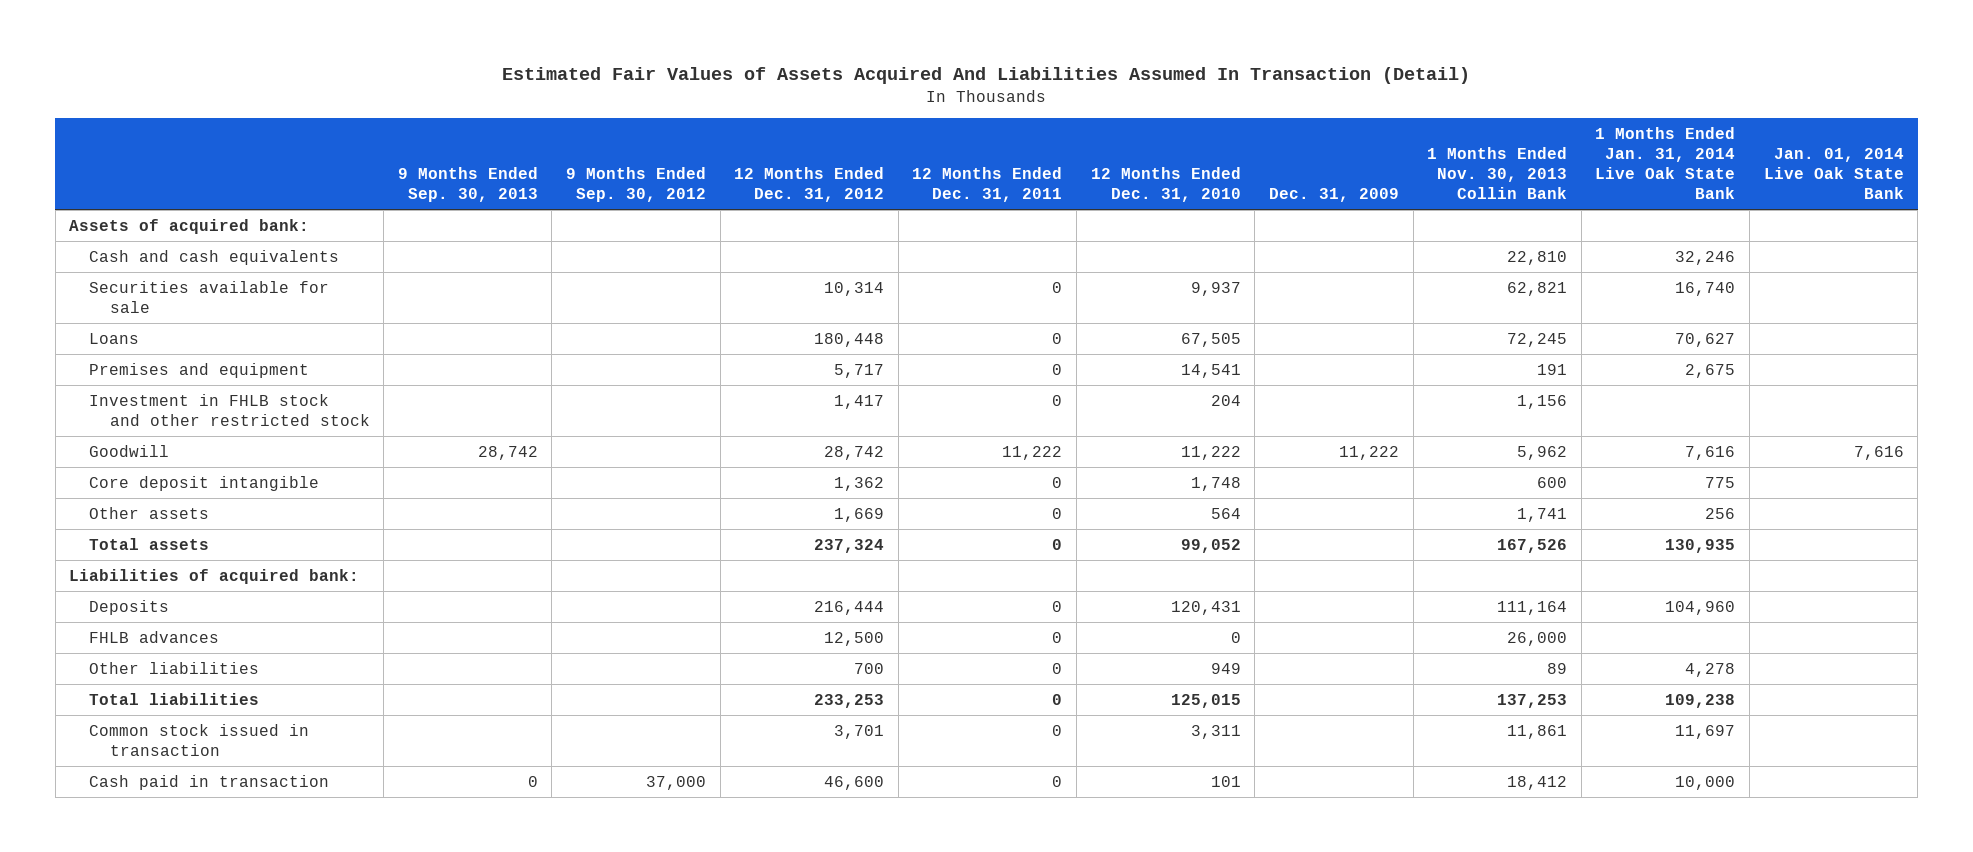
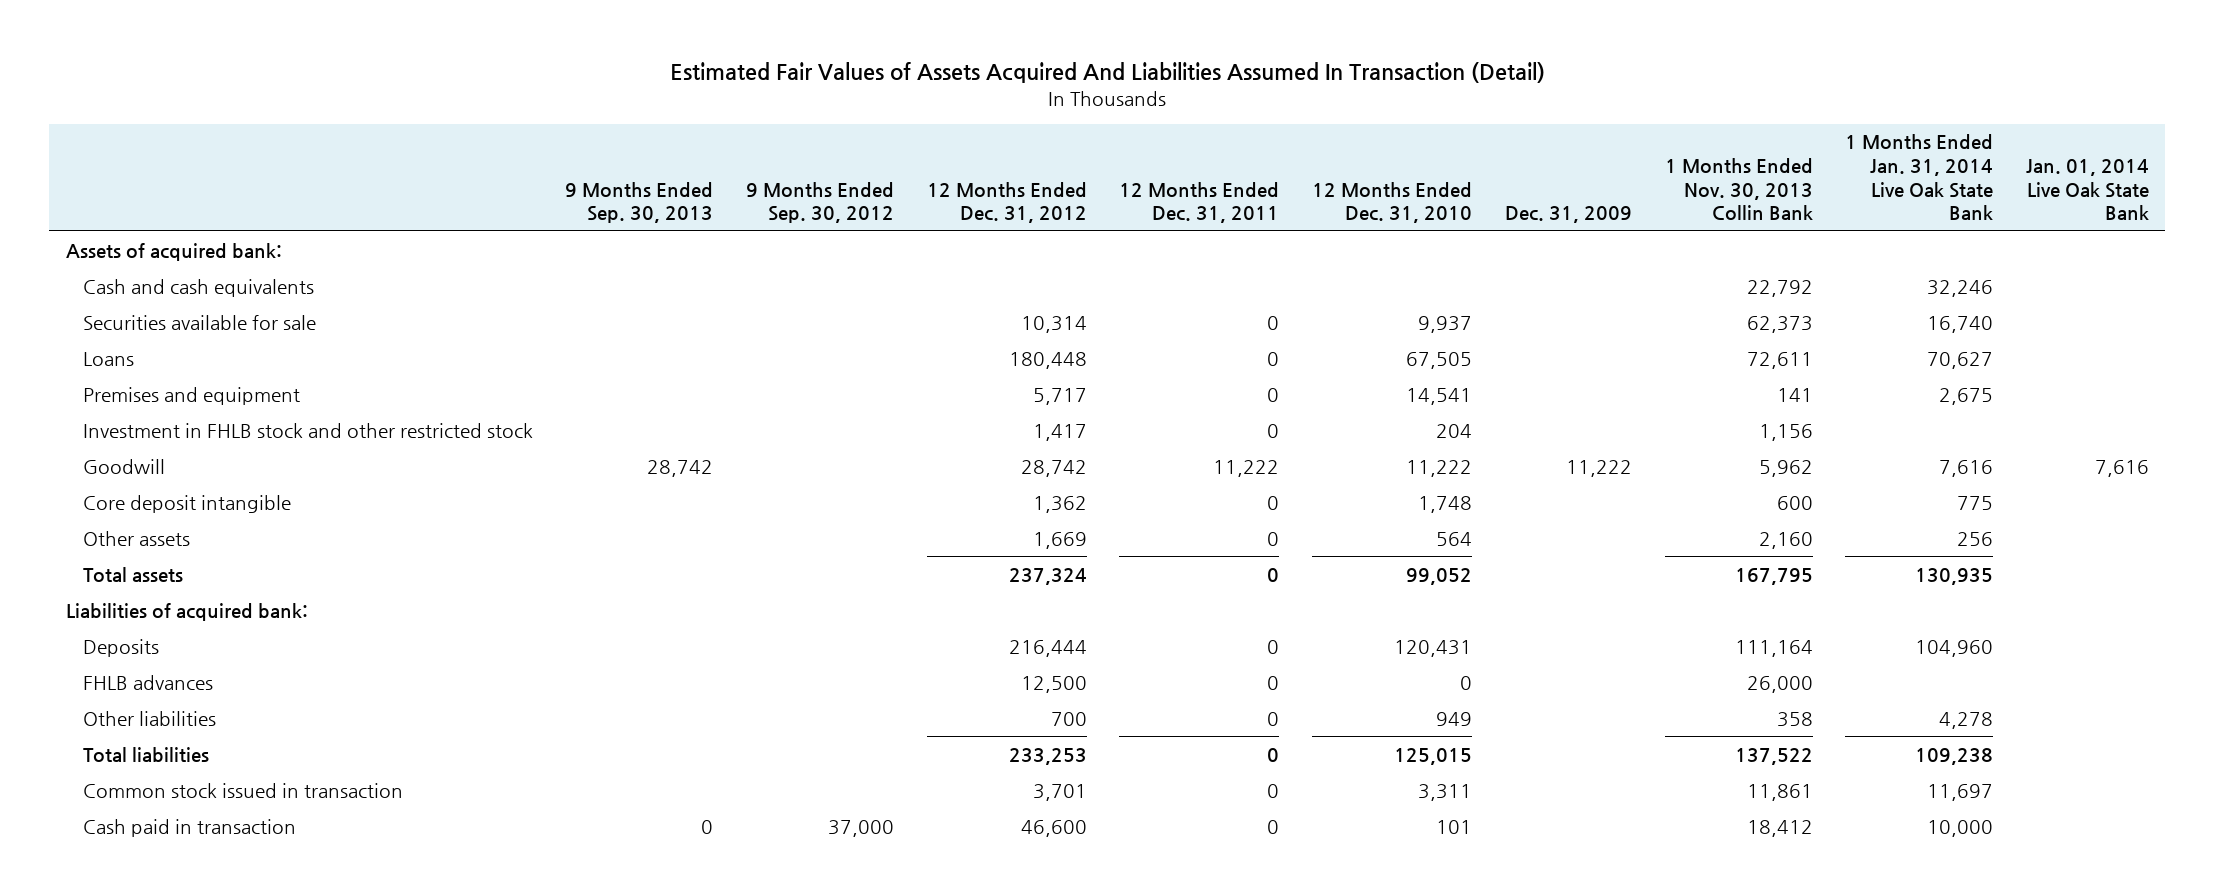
- Cash and cash equivalents | | | | | | | 22,810 | 32,246 |
- Securities available for sale | | | 10,314 | 0 | 9,937 | | 62,821 | 16,740 |
- Loans | | | 180,448 | 0 | 67,505 | | 72,245 | 70,627 |
- Premises and equipment | | | 5,717 | 0 | 14,541 | | 191 | 2,675 |
+ Cash and cash equivalents | | | | | | | 22,792 | 32,246 |
+ Securities available for sale | | | 10,314 | 0 | 9,937 | | 62,373 | 16,740 |
+ Loans | | | 180,448 | 0 | 67,505 | | 72,611 | 70,627 |
+ Premises and equipment | | | 5,717 | 0 | 14,541 | | 141 | 2,675 |
- Other assets | | | 1,669 | 0 | 564 | | 1,741 | 256 |
- Total assets | | | 237,324 | 0 | 99,052 | | 167,526 | 130,935 |
+ Other assets | | | 1,669 | 0 | 564 | | 2,160 | 256 |
+ Total assets | | | 237,324 | 0 | 99,052 | | 167,795 | 130,935 |
- Other liabilities | | | 700 | 0 | 949 | | 89 | 4,278 |
- Total liabilities | | | 233,253 | 0 | 125,015 | | 137,253 | 109,238 |
+ Other liabilities | | | 700 | 0 | 949 | | 358 | 4,278 |
+ Total liabilities | | | 233,253 | 0 | 125,015 | | 137,522 | 109,238 |

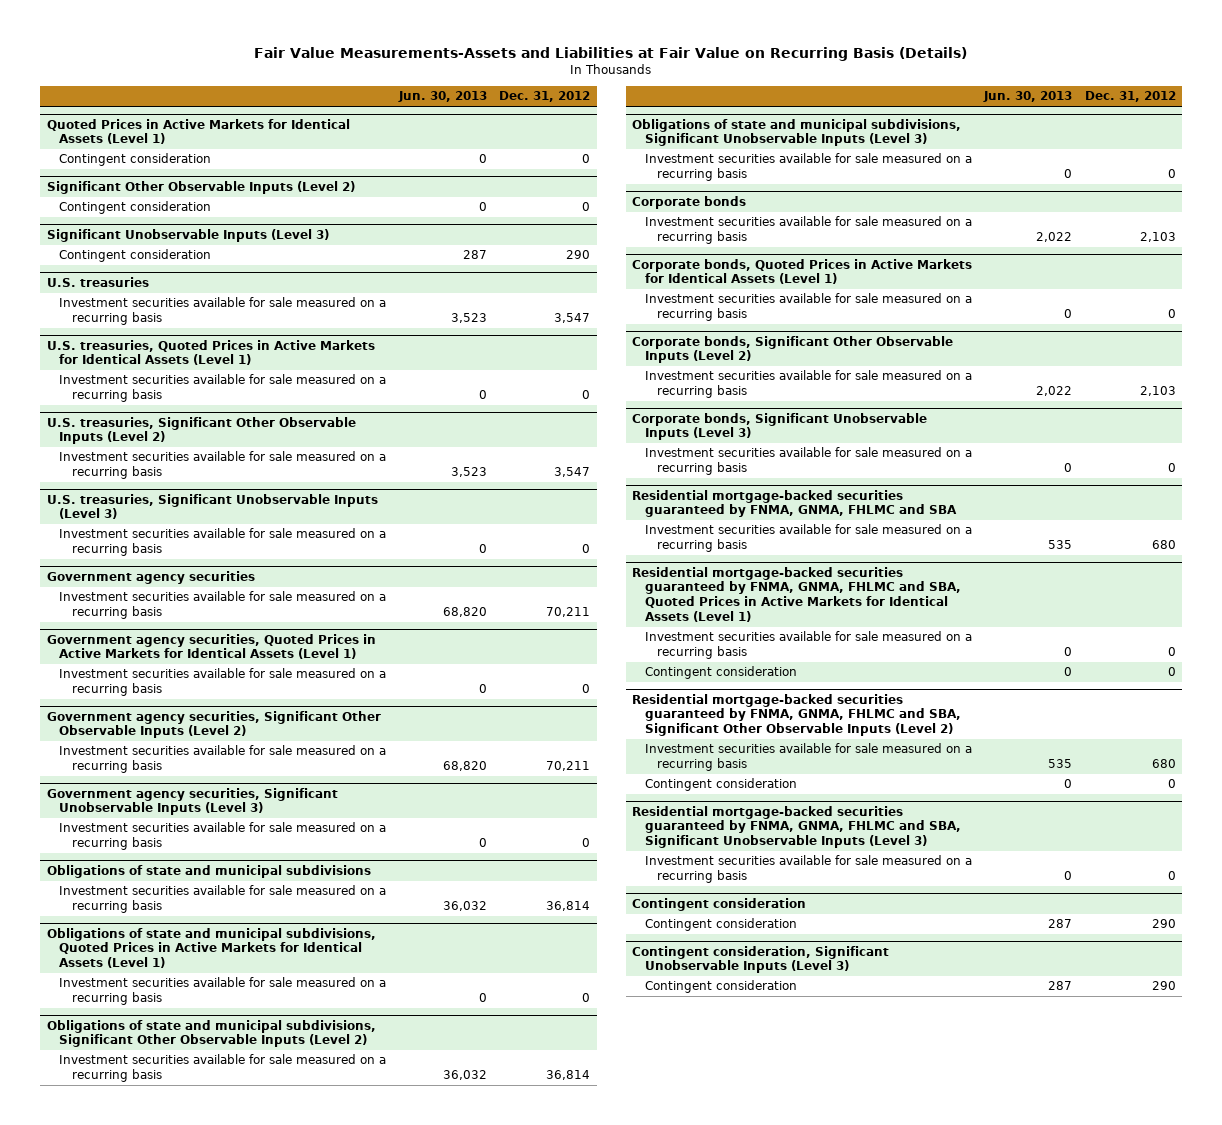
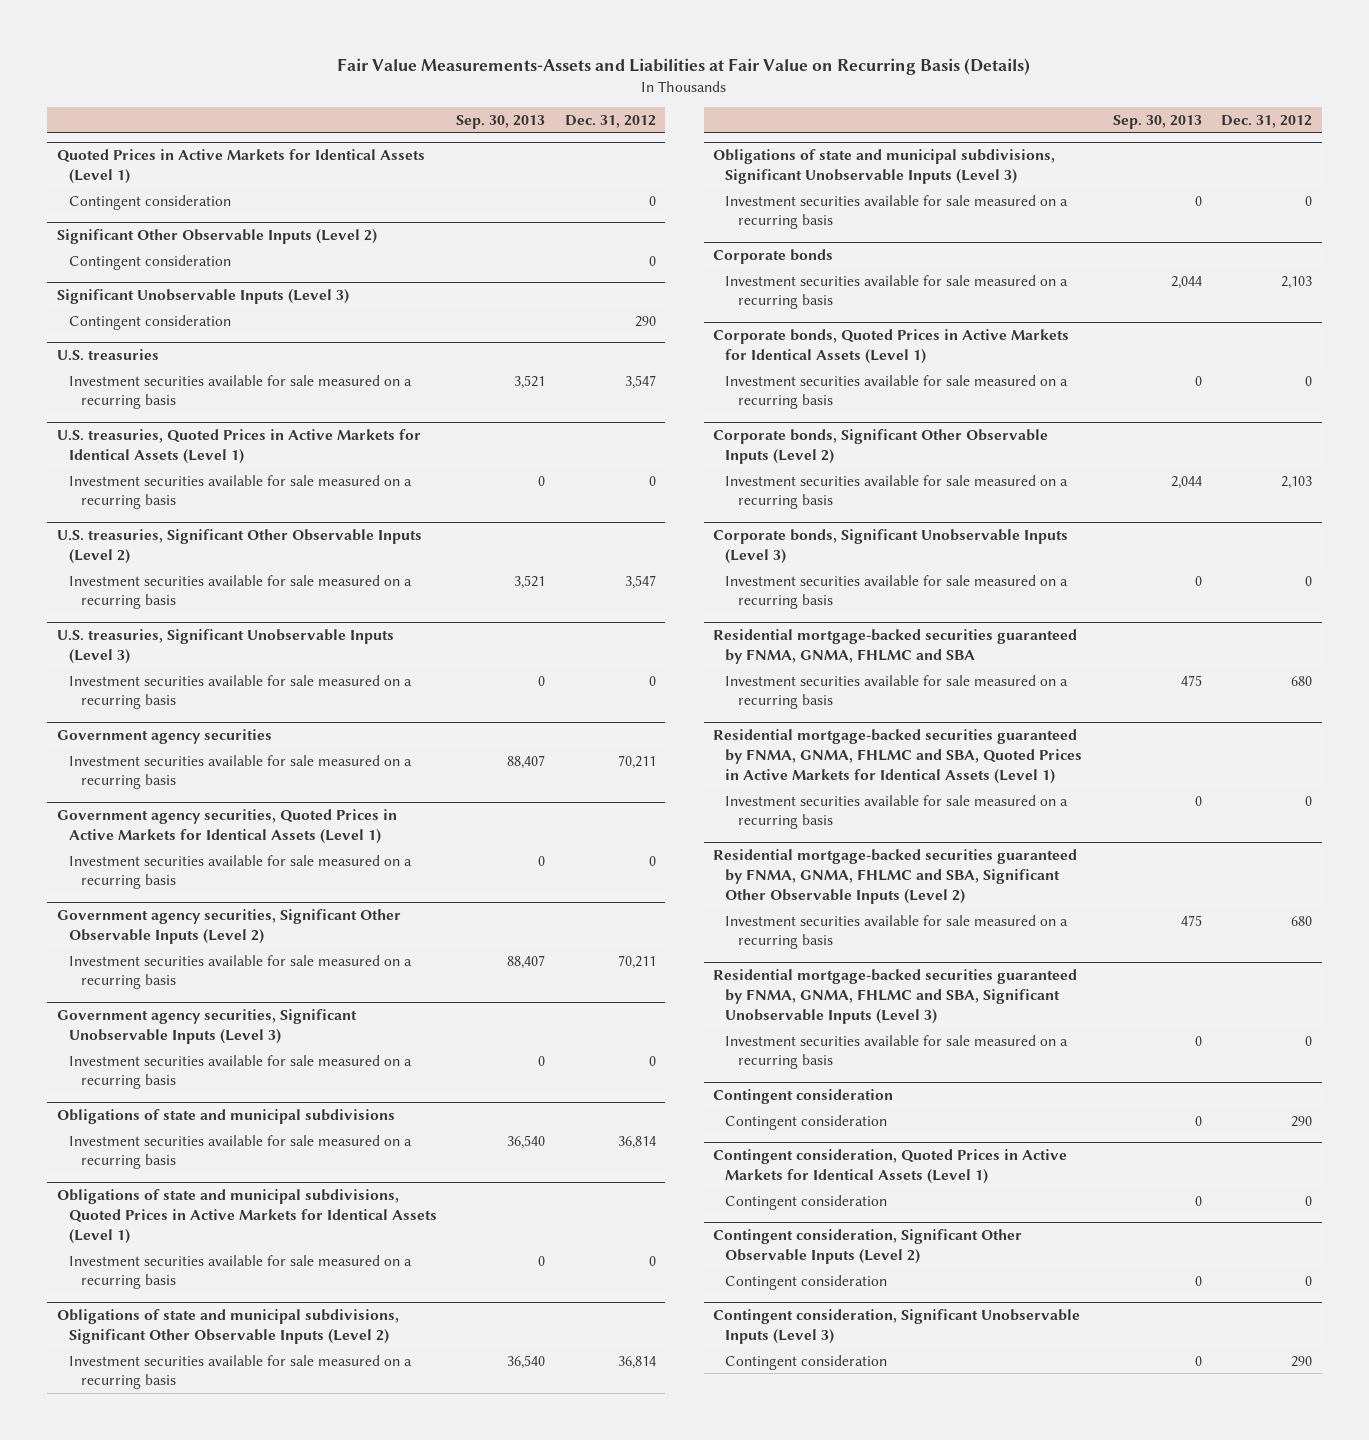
- | Jun. 30, 2013 | Dec. 31, 2012
+ | Sep. 30, 2013 | Dec. 31, 2012
@ Residential mortgage-backed securities guaranteed by FNMA, GNMA, FHLMC and SBA, Quoted Prices in Active Markets for Identical Assets (Level 1)
- Contingent consideration | 0 | 0
@ Residential mortgage-backed securities guaranteed by FNMA, GNMA, FHLMC and SBA, Significant Other Observable Inputs (Level 2)
- Contingent consideration | 0 | 0
+ Contingent consideration, Quoted Prices in Active Markets for Identical Assets (Level 1)
+ Contingent consideration | 0 | 0
+ Contingent consideration, Significant Other Observable Inputs (Level 2)
+ Contingent consideration | 0 | 0

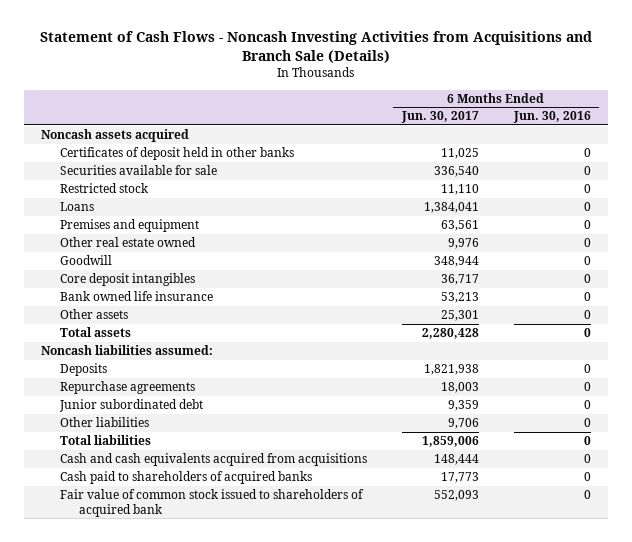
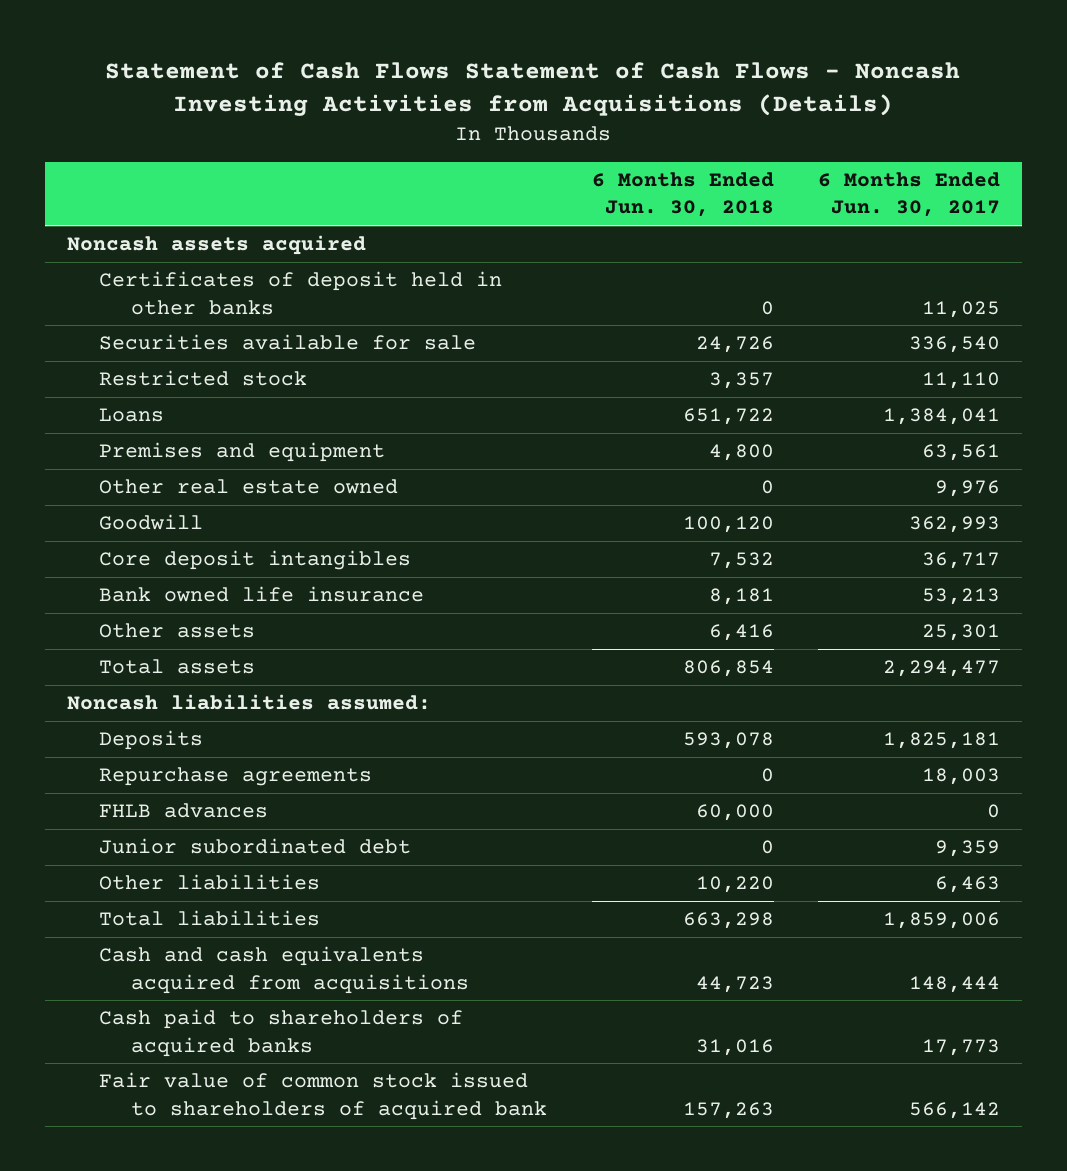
- Statement of Cash Flows - Noncash Investing Activities from Acquisitions and Branch Sale (Details)
+ Statement of Cash Flows Statement of Cash Flows - Noncash Investing Activities from Acquisitions (Details)
- | 6 Months Ended Jun. 30, 2017 | 6 Months Ended Jun. 30, 2016
+ | 6 Months Ended Jun. 30, 2018 | 6 Months Ended Jun. 30, 2017
- Goodwill | 348,944 | 0
+ Goodwill | 100,120 | 362,993
- Total assets | 2,280,428 | 0
+ Total assets | 806,854 | 2,294,477
- Deposits | 1,821,938 | 0
+ Deposits | 593,078 | 1,825,181
+ FHLB advances | 60,000 | 0
- Other liabilities | 9,706 | 0
+ Other liabilities | 10,220 | 6,463
- Fair value of common stock issued to shareholders of acquired bank | 552,093 | 0
+ Fair value of common stock issued to shareholders of acquired bank | 157,263 | 566,142

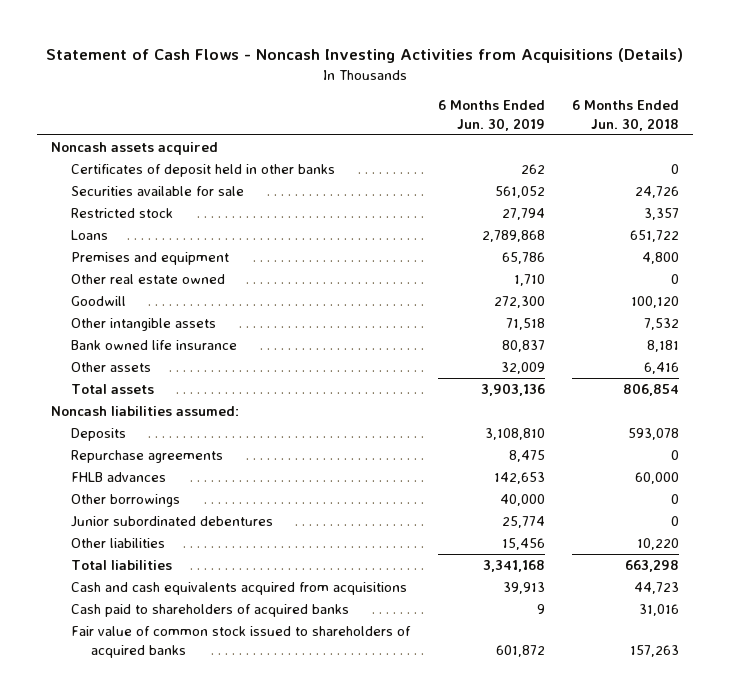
- Statement of Cash Flows Statement of Cash Flows - Noncash Investing Activities from Acquisitions (Details)
+ Statement of Cash Flows - Noncash Investing Activities from Acquisitions (Details)
- | 6 Months Ended Jun. 30, 2018 | 6 Months Ended Jun. 30, 2017
+ | 6 Months Ended Jun. 30, 2019 | 6 Months Ended Jun. 30, 2018
- Core deposit intangibles | 7,532 | 36,717
+ Other intangible assets | 71,518 | 7,532
- Junior subordinated debt | 0 | 9,359
+ Other borrowings | 40,000 | 0
+ Junior subordinated debentures | 25,774 | 0
- Fair value of common stock issued to shareholders of acquired bank | 157,263 | 566,142
+ Fair value of common stock issued to shareholders of acquired banks | 601,872 | 157,263

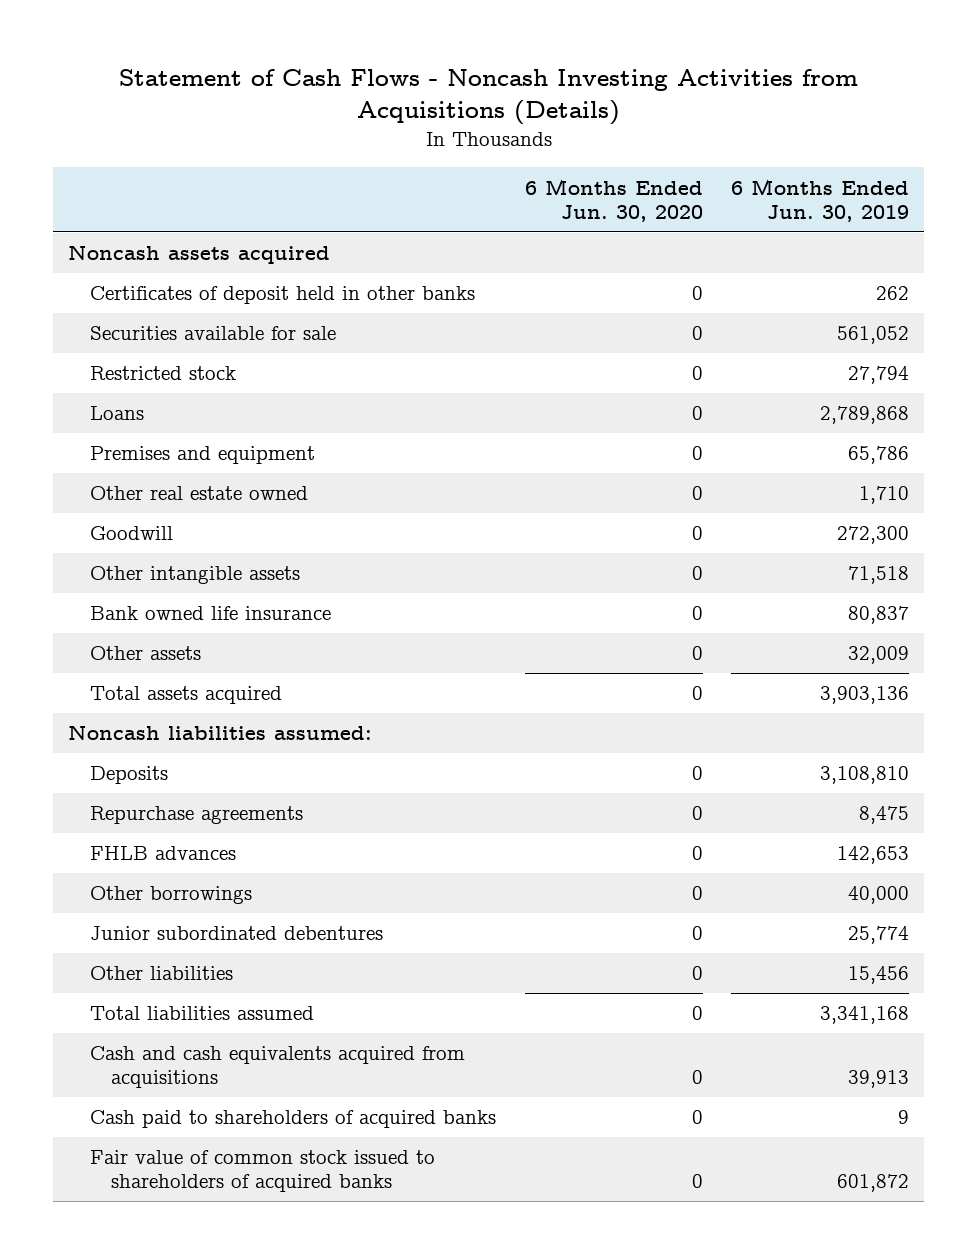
- | 6 Months Ended Jun. 30, 2019 | 6 Months Ended Jun. 30, 2018
+ | 6 Months Ended Jun. 30, 2020 | 6 Months Ended Jun. 30, 2019
- Total assets | 3,903,136 | 806,854
+ Total assets acquired | 0 | 3,903,136
- Total liabilities | 3,341,168 | 663,298
+ Total liabilities assumed | 0 | 3,341,168

